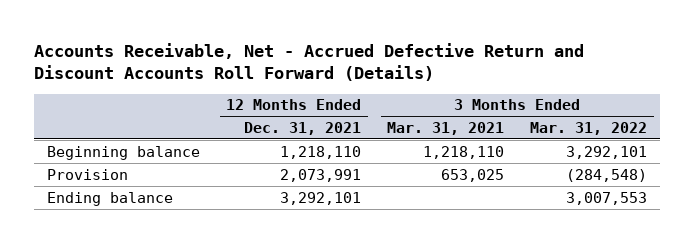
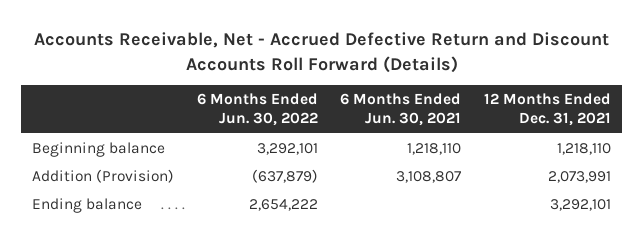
- | 12 Months Ended Dec. 31, 2021 | 3 Months Ended Mar. 31, 2021 | 3 Months Ended Mar. 31, 2022
+ | 6 Months Ended Jun. 30, 2022 | 6 Months Ended Jun. 30, 2021 | 12 Months Ended Dec. 31, 2021
- Provision | 2,073,991 | 653,025 | (284,548)
+ Addition (Provision) | (637,879) | 3,108,807 | 2,073,991

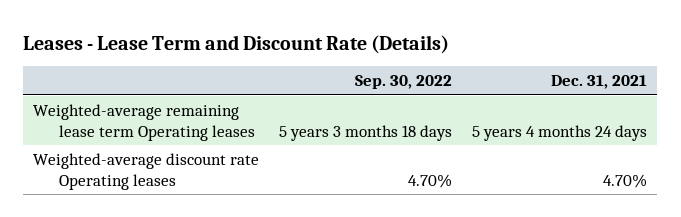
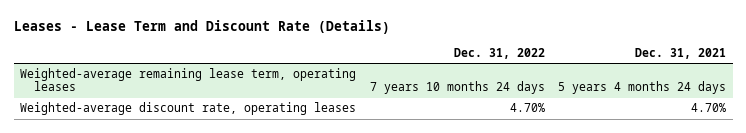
- | Sep. 30, 2022 | Dec. 31, 2021
+ | Dec. 31, 2022 | Dec. 31, 2021
- Weighted-average remaining lease term Operating leases | 5 years 3 months 18 days | 5 years 4 months 24 days
- Weighted-average discount rate Operating leases | 4.70% | 4.70%
+ Weighted-average remaining lease term, operating leases | 7 years 10 months 24 days | 5 years 4 months 24 days
+ Weighted-average discount rate, operating leases | 4.70% | 4.70%

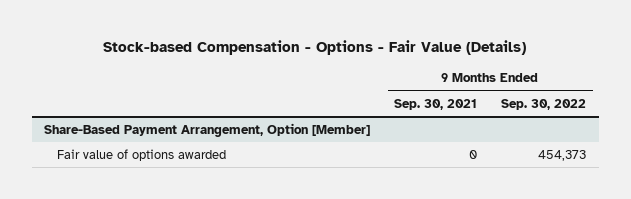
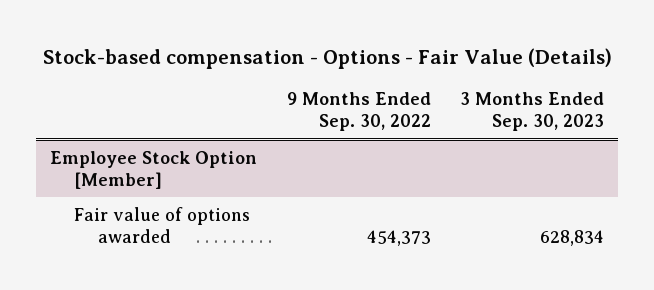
- Stock-based Compensation - Options - Fair Value (Details)
+ Stock-based compensation - Options - Fair Value (Details)
- | 9 Months Ended Sep. 30, 2021 | 9 Months Ended Sep. 30, 2022
+ | 9 Months Ended Sep. 30, 2022 | 3 Months Ended Sep. 30, 2023
- Share-Based Payment Arrangement, Option [Member]
+ Employee Stock Option [Member]

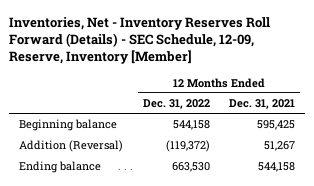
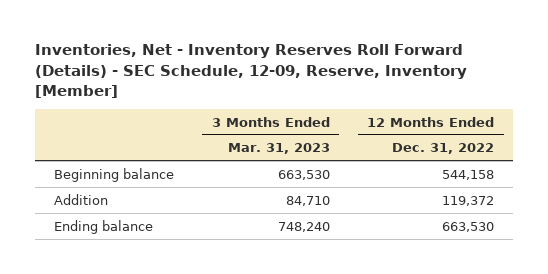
- | 12 Months Ended Dec. 31, 2022 | 12 Months Ended Dec. 31, 2021
+ | 3 Months Ended Mar. 31, 2023 | 12 Months Ended Dec. 31, 2022
- Addition (Reversal) | (119,372) | 51,267
+ Addition | 84,710 | 119,372

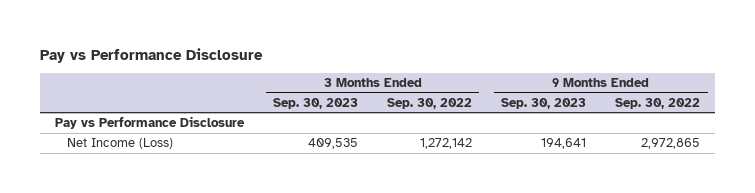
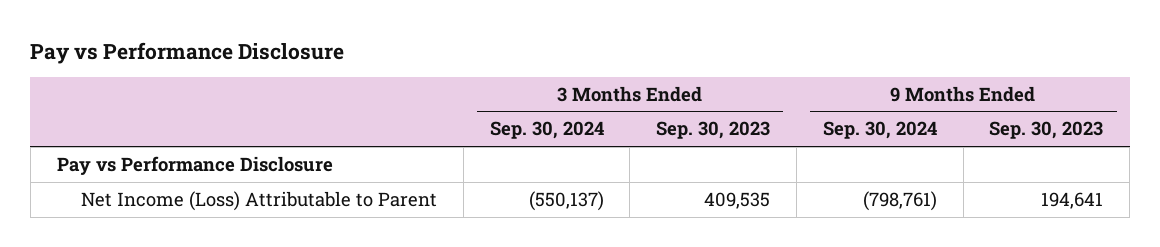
- | 3 Months Ended Sep. 30, 2023 | 3 Months Ended Sep. 30, 2022 | 9 Months Ended Sep. 30, 2023 | 9 Months Ended Sep. 30, 2022
+ | 3 Months Ended Sep. 30, 2024 | 3 Months Ended Sep. 30, 2023 | 9 Months Ended Sep. 30, 2024 | 9 Months Ended Sep. 30, 2023
- Net Income (Loss) | 409,535 | 1,272,142 | 194,641 | 2,972,865
+ Net Income (Loss) Attributable to Parent | (550,137) | 409,535 | (798,761) | 194,641

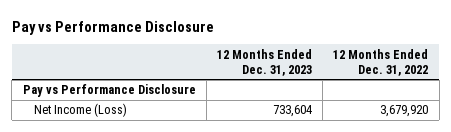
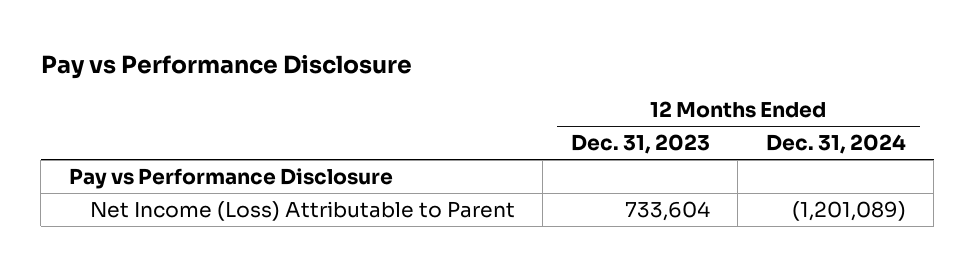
- | 12 Months Ended Dec. 31, 2023 | 12 Months Ended Dec. 31, 2022
+ | 12 Months Ended Dec. 31, 2023 | 12 Months Ended Dec. 31, 2024
- Net Income (Loss) | 733,604 | 3,679,920
+ Net Income (Loss) Attributable to Parent | 733,604 | (1,201,089)

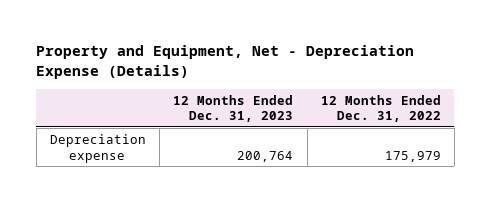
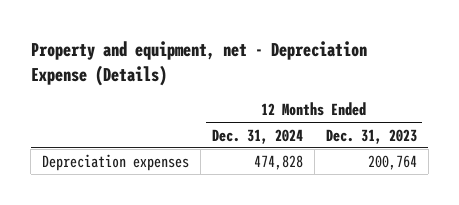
- Property and Equipment, Net - Depreciation Expense (Details)
+ Property and equipment, net - Depreciation Expense (Details)
- | 12 Months Ended Dec. 31, 2023 | 12 Months Ended Dec. 31, 2022
+ | 12 Months Ended Dec. 31, 2024 | 12 Months Ended Dec. 31, 2023
- Depreciation expense | 200,764 | 175,979
+ Depreciation expenses | 474,828 | 200,764

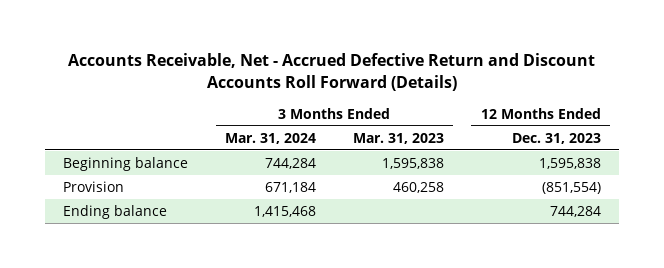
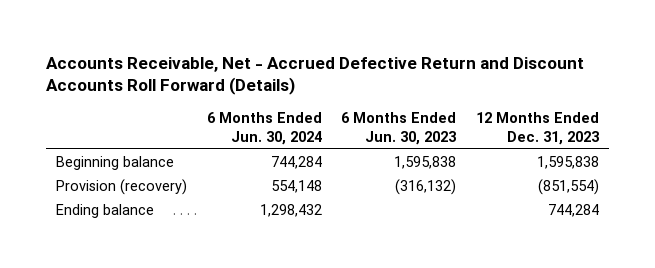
- | 3 Months Ended Mar. 31, 2024 | 3 Months Ended Mar. 31, 2023 | 12 Months Ended Dec. 31, 2023
+ | 6 Months Ended Jun. 30, 2024 | 6 Months Ended Jun. 30, 2023 | 12 Months Ended Dec. 31, 2023
- Provision | 671,184 | 460,258 | (851,554)
+ Provision (recovery) | 554,148 | (316,132) | (851,554)

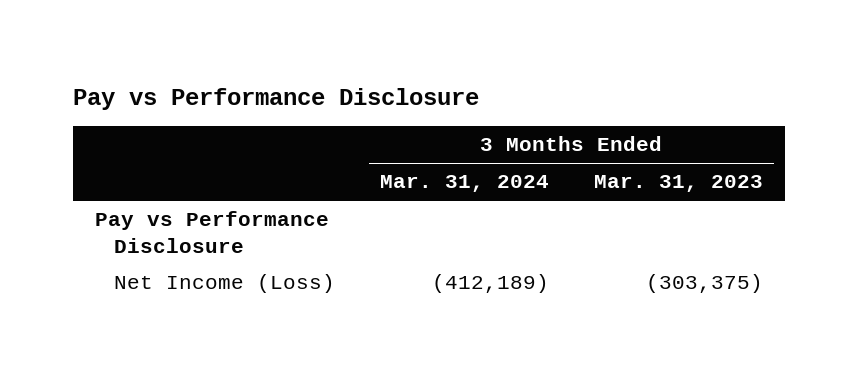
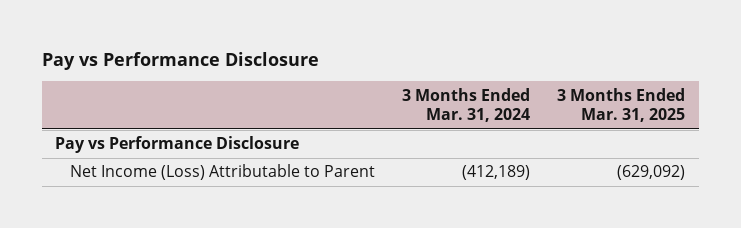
- | 3 Months Ended Mar. 31, 2024 | 3 Months Ended Mar. 31, 2023
+ | 3 Months Ended Mar. 31, 2024 | 3 Months Ended Mar. 31, 2025
- Net Income (Loss) | (412,189) | (303,375)
+ Net Income (Loss) Attributable to Parent | (412,189) | (629,092)

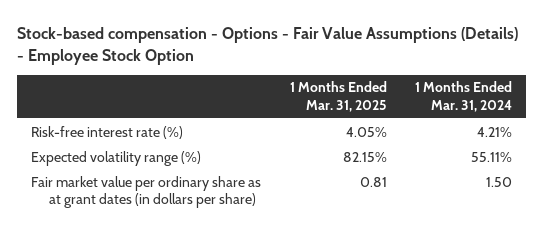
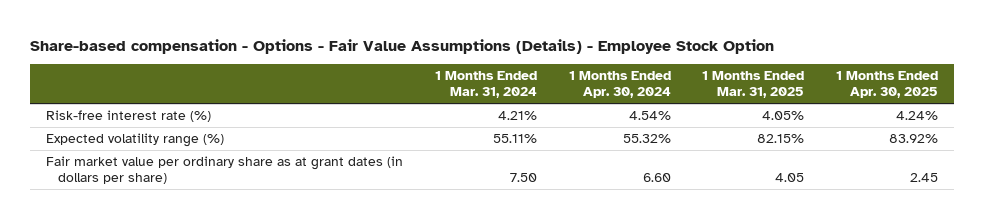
- Stock-based compensation - Options - Fair Value Assumptions (Details) - Employee Stock Option
+ Share-based compensation - Options - Fair Value Assumptions (Details) - Employee Stock Option
- | 1 Months Ended Mar. 31, 2025 | 1 Months Ended Mar. 31, 2024
+ | 1 Months Ended Mar. 31, 2024 | 1 Months Ended Apr. 30, 2024 | 1 Months Ended Mar. 31, 2025 | 1 Months Ended Apr. 30, 2025
- Fair market value per ordinary share as at grant dates (in dollars per share) | 0.81 | 1.50
+ Fair market value per ordinary share as at grant dates (in dollars per share) | 7.50 | 6.60 | 4.05 | 2.45

